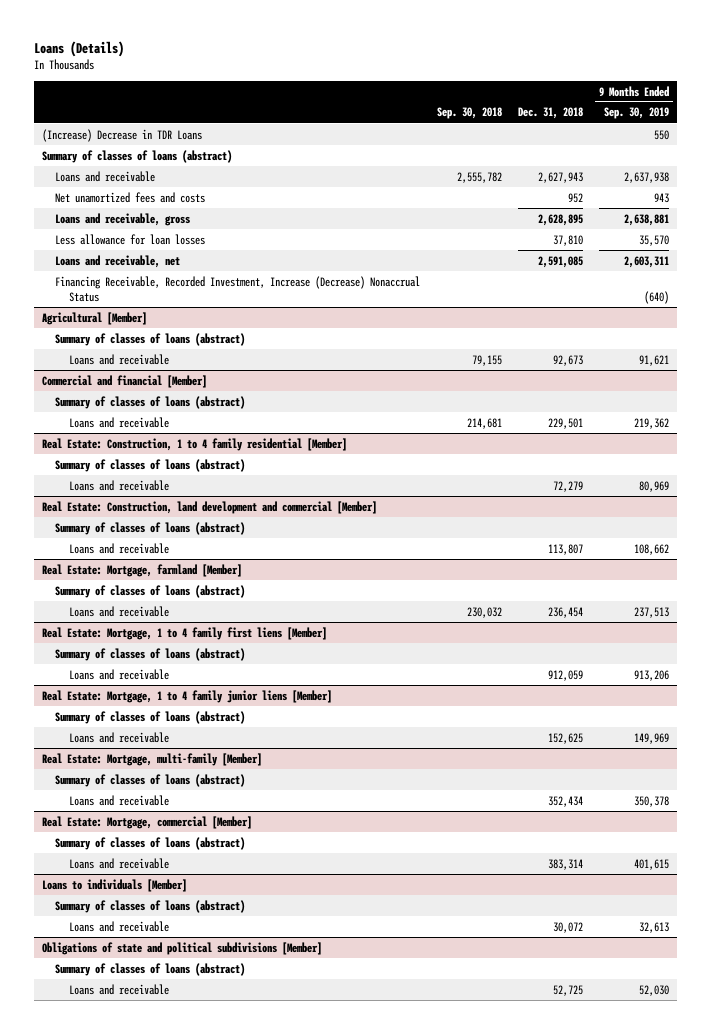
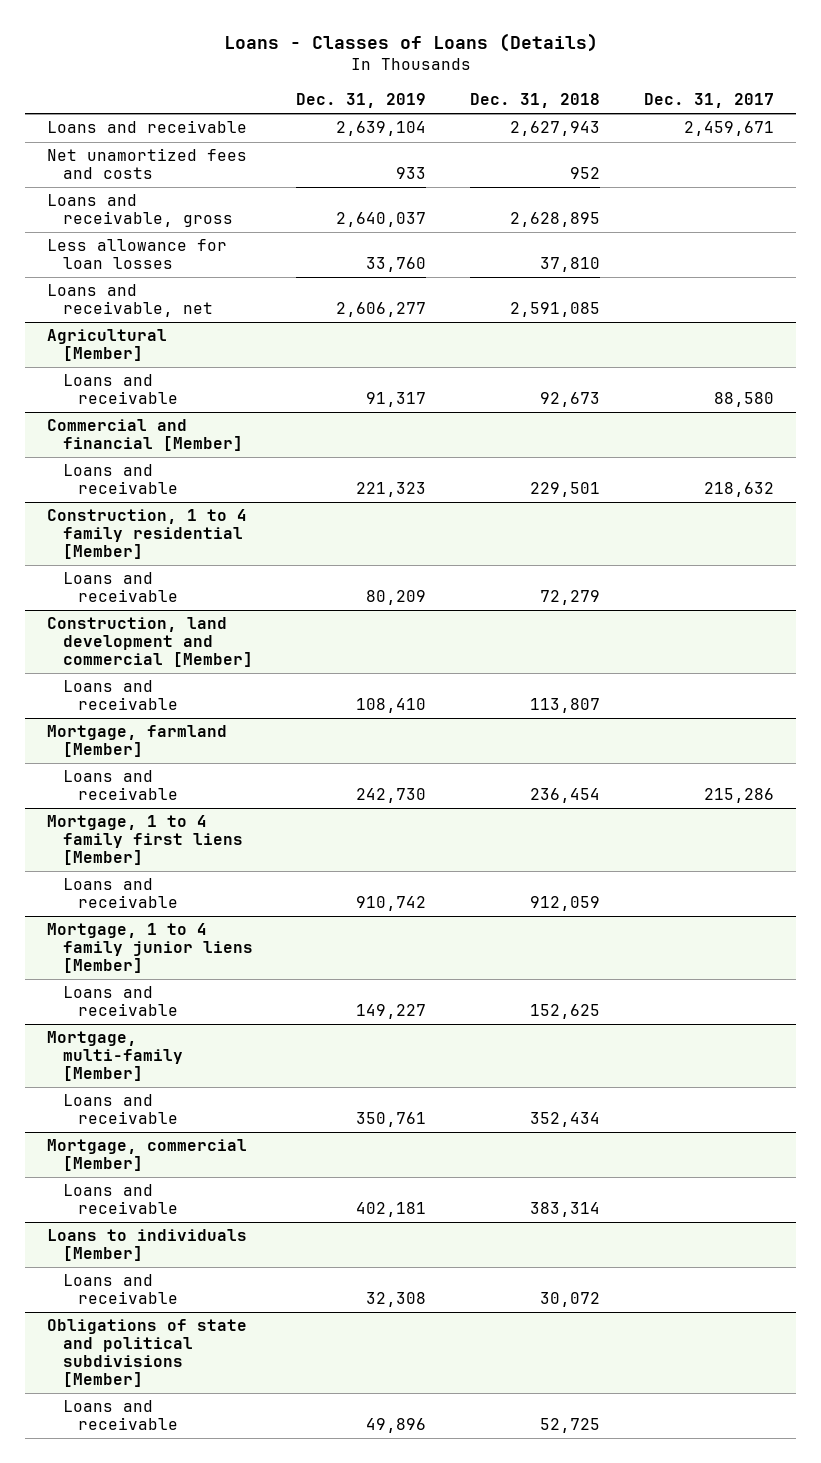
- Loans (Details)
+ Loans - Classes of Loans (Details)
- | Sep. 30, 2018 | Dec. 31, 2018 | 9 Months Ended Sep. 30, 2019
+ | Dec. 31, 2019 | Dec. 31, 2018 | Dec. 31, 2017
- (Increase) Decrease in TDR Loans | | | 550
- Summary of classes of loans (abstract)
- Financing Receivable, Recorded Investment, Increase (Decrease) Nonaccrual Status | | | (640)
@ Agricultural [Member]
- Summary of classes of loans (abstract)
@ Commercial and financial [Member]
- Summary of classes of loans (abstract)
- Real Estate: Construction, 1 to 4 family residential [Member]
- Summary of classes of loans (abstract)
+ Construction, 1 to 4 family residential [Member]
- Real Estate: Construction, land development and commercial [Member]
- Summary of classes of loans (abstract)
+ Construction, land development and commercial [Member]
- Real Estate: Mortgage, farmland [Member]
- Summary of classes of loans (abstract)
+ Mortgage, farmland [Member]
- Real Estate: Mortgage, 1 to 4 family first liens [Member]
- Summary of classes of loans (abstract)
+ Mortgage, 1 to 4 family first liens [Member]
- Real Estate: Mortgage, 1 to 4 family junior liens [Member]
- Summary of classes of loans (abstract)
+ Mortgage, 1 to 4 family junior liens [Member]
- Real Estate: Mortgage, multi-family [Member]
- Summary of classes of loans (abstract)
+ Mortgage, multi-family [Member]
- Real Estate: Mortgage, commercial [Member]
- Summary of classes of loans (abstract)
+ Mortgage, commercial [Member]
@ Loans to individuals [Member]
- Summary of classes of loans (abstract)
@ Obligations of state and political subdivisions [Member]
- Summary of classes of loans (abstract)

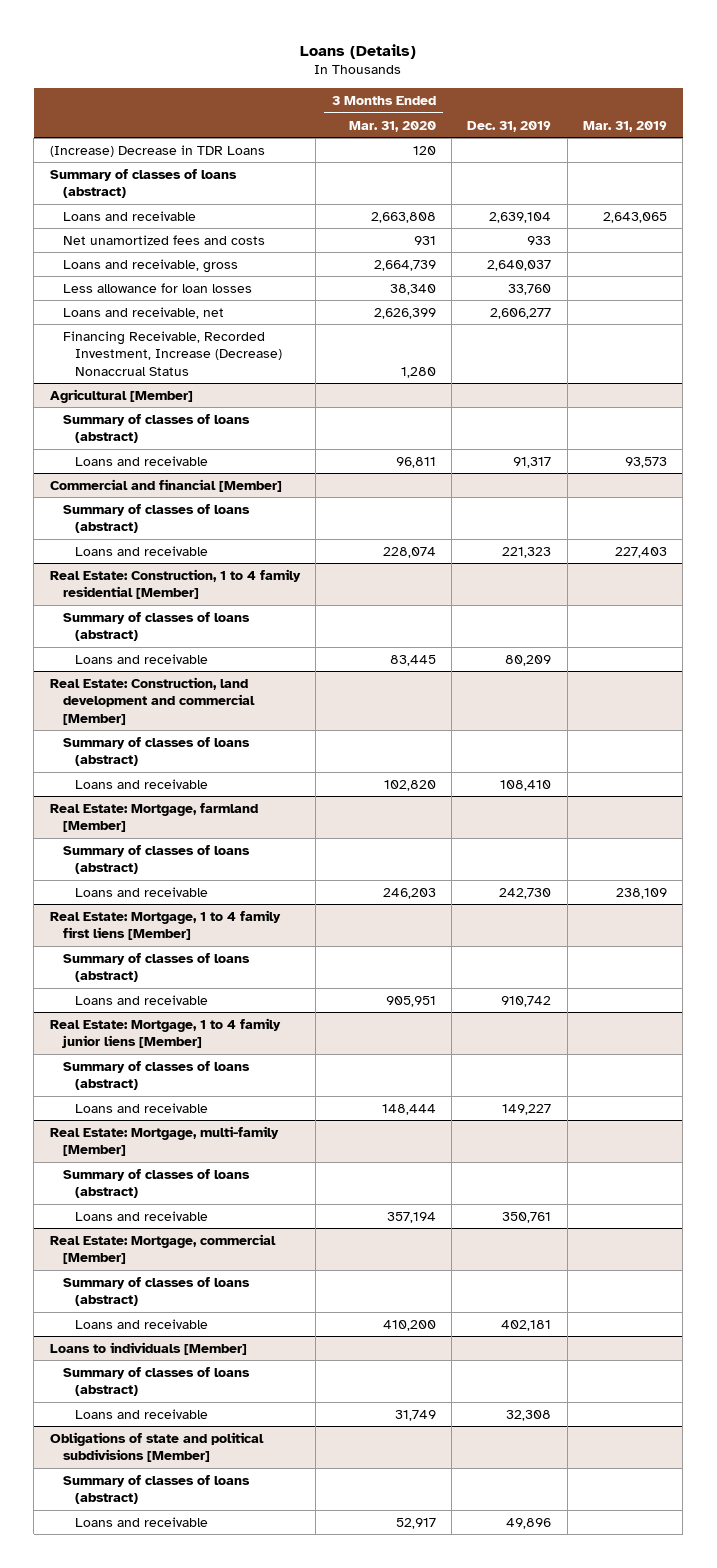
- Loans - Classes of Loans (Details)
+ Loans (Details)
- | Dec. 31, 2019 | Dec. 31, 2018 | Dec. 31, 2017
+ | 3 Months Ended Mar. 31, 2020 | Dec. 31, 2019 | Mar. 31, 2019
+ (Increase) Decrease in TDR Loans | 120 | |
+ Summary of classes of loans (abstract)
+ Financing Receivable, Recorded Investment, Increase (Decrease) Nonaccrual Status | 1,280 | |
@ Agricultural [Member]
+ Summary of classes of loans (abstract)
@ Commercial and financial [Member]
+ Summary of classes of loans (abstract)
- Construction, 1 to 4 family residential [Member]
+ Real Estate: Construction, 1 to 4 family residential [Member]
+ Summary of classes of loans (abstract)
- Construction, land development and commercial [Member]
+ Real Estate: Construction, land development and commercial [Member]
+ Summary of classes of loans (abstract)
- Mortgage, farmland [Member]
+ Real Estate: Mortgage, farmland [Member]
+ Summary of classes of loans (abstract)
- Mortgage, 1 to 4 family first liens [Member]
+ Real Estate: Mortgage, 1 to 4 family first liens [Member]
+ Summary of classes of loans (abstract)
- Mortgage, 1 to 4 family junior liens [Member]
+ Real Estate: Mortgage, 1 to 4 family junior liens [Member]
+ Summary of classes of loans (abstract)
- Mortgage, multi-family [Member]
+ Real Estate: Mortgage, multi-family [Member]
+ Summary of classes of loans (abstract)
- Mortgage, commercial [Member]
+ Real Estate: Mortgage, commercial [Member]
+ Summary of classes of loans (abstract)
@ Loans to individuals [Member]
+ Summary of classes of loans (abstract)
@ Obligations of state and political subdivisions [Member]
+ Summary of classes of loans (abstract)

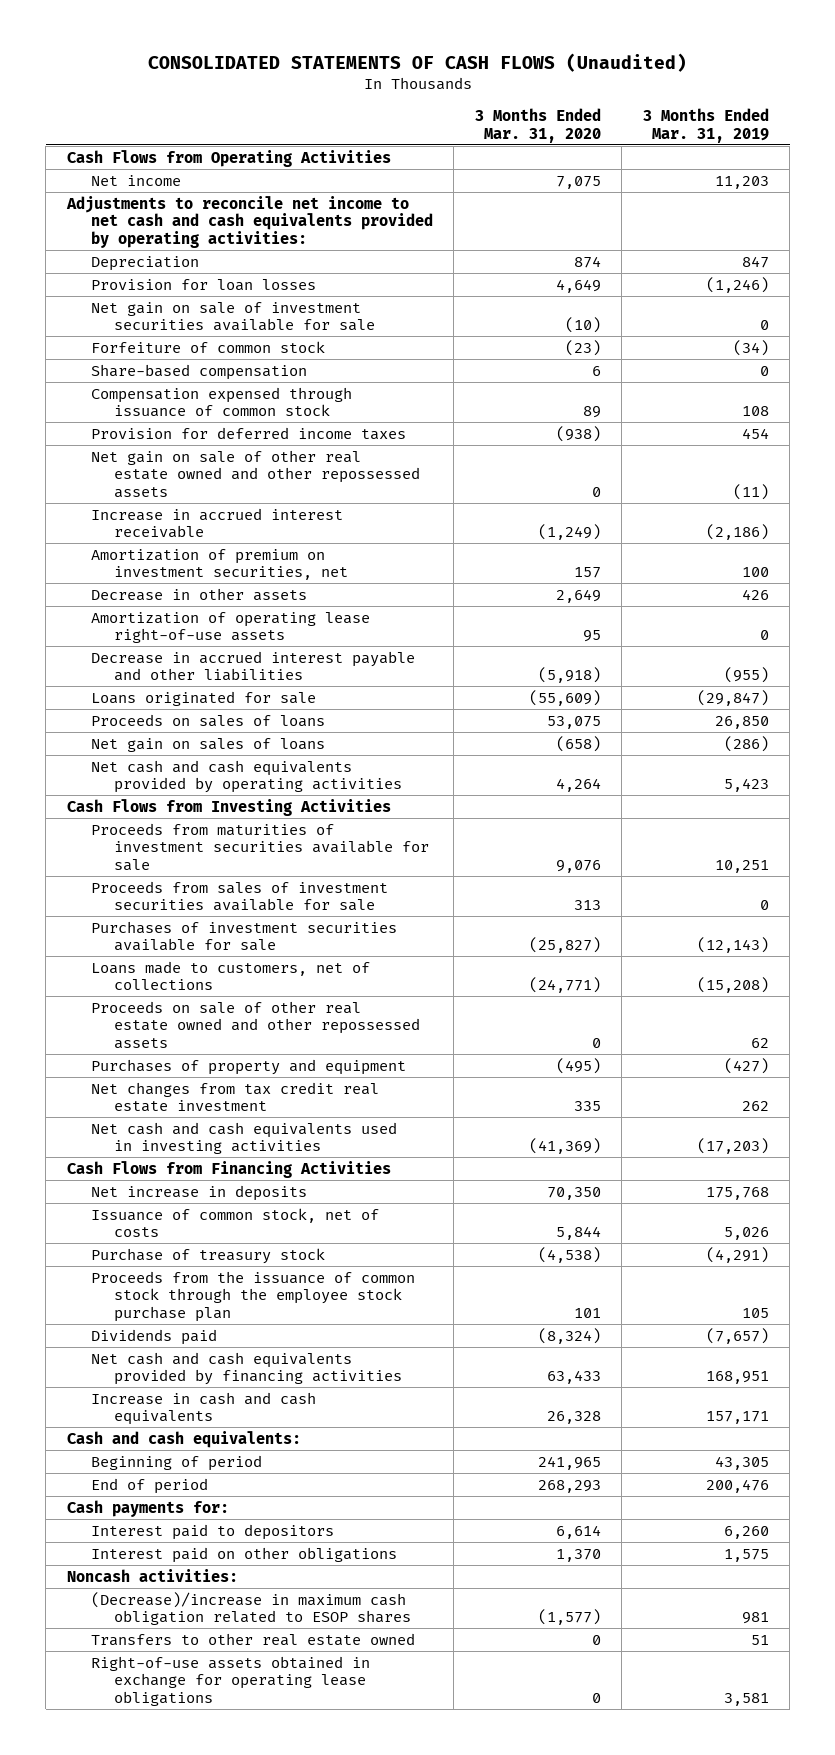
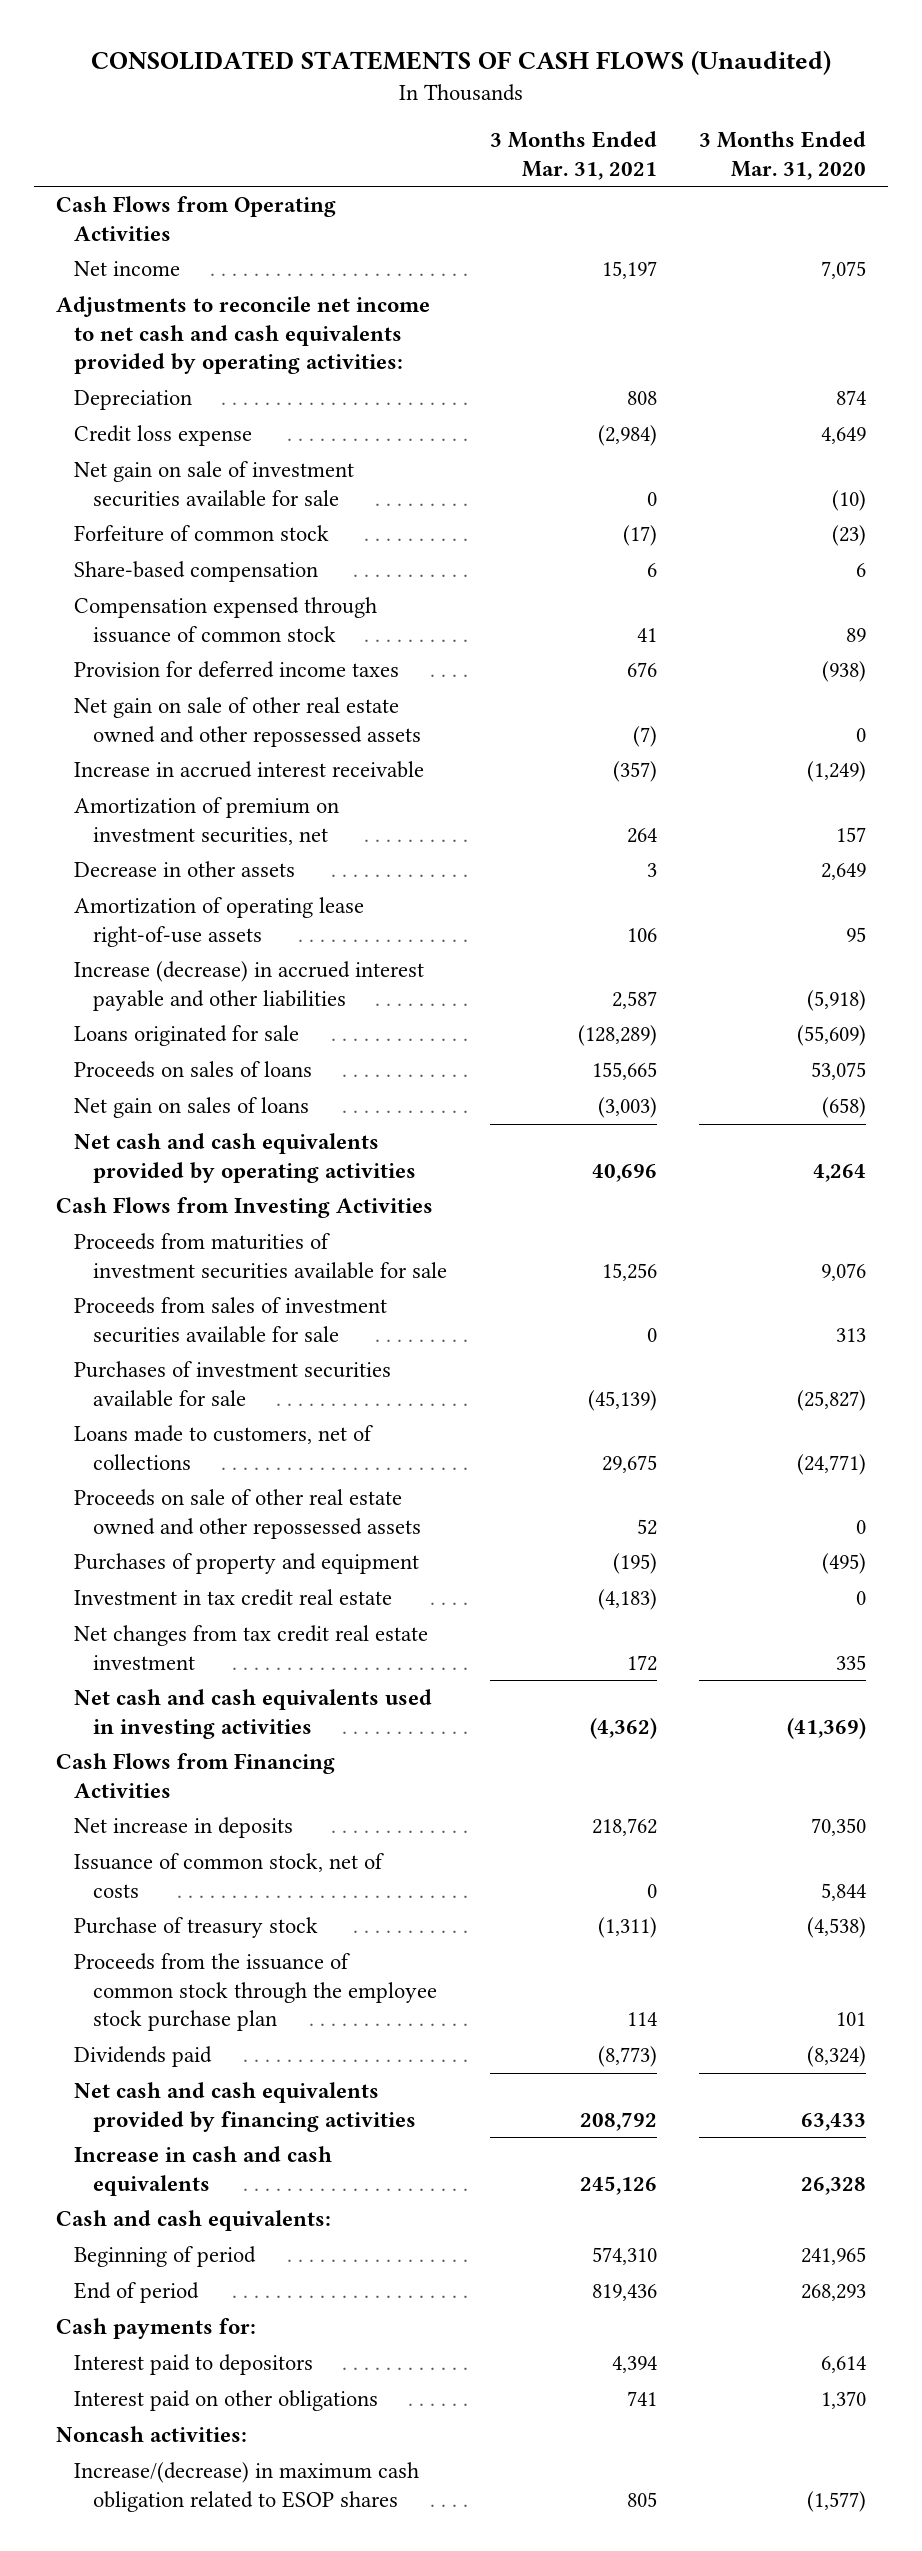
- | 3 Months Ended Mar. 31, 2020 | 3 Months Ended Mar. 31, 2019
+ | 3 Months Ended Mar. 31, 2021 | 3 Months Ended Mar. 31, 2020
- Provision for loan losses | 4,649 | (1,246)
+ Credit loss expense | (2,984) | 4,649
- Decrease in accrued interest payable and other liabilities | (5,918) | (955)
+ Increase (decrease) in accrued interest payable and other liabilities | 2,587 | (5,918)
+ Investment in tax credit real estate | (4,183) | 0
- (Decrease)/increase in maximum cash obligation related to ESOP shares | (1,577) | 981
- Transfers to other real estate owned | 0 | 51
- Right-of-use assets obtained in exchange for operating lease obligations | 0 | 3,581
+ Increase/(decrease) in maximum cash obligation related to ESOP shares | 805 | (1,577)

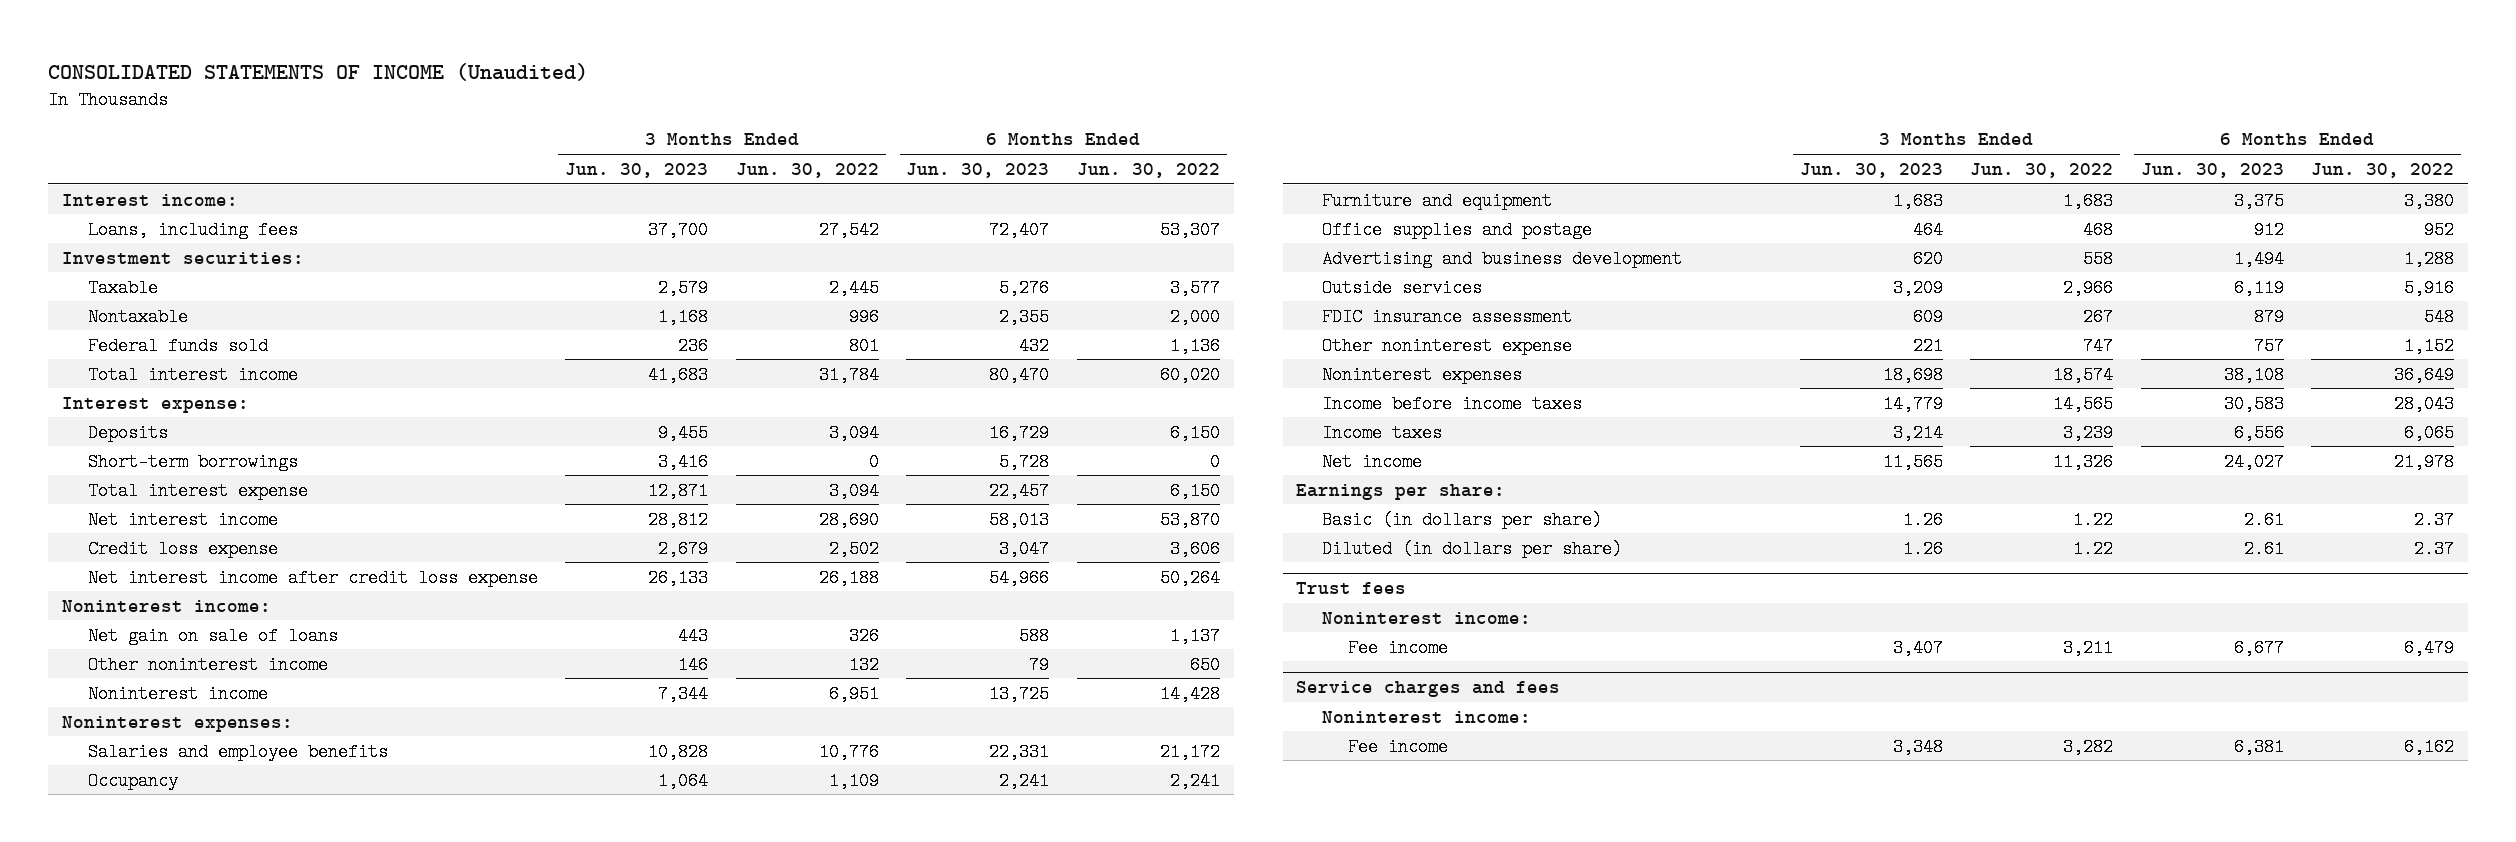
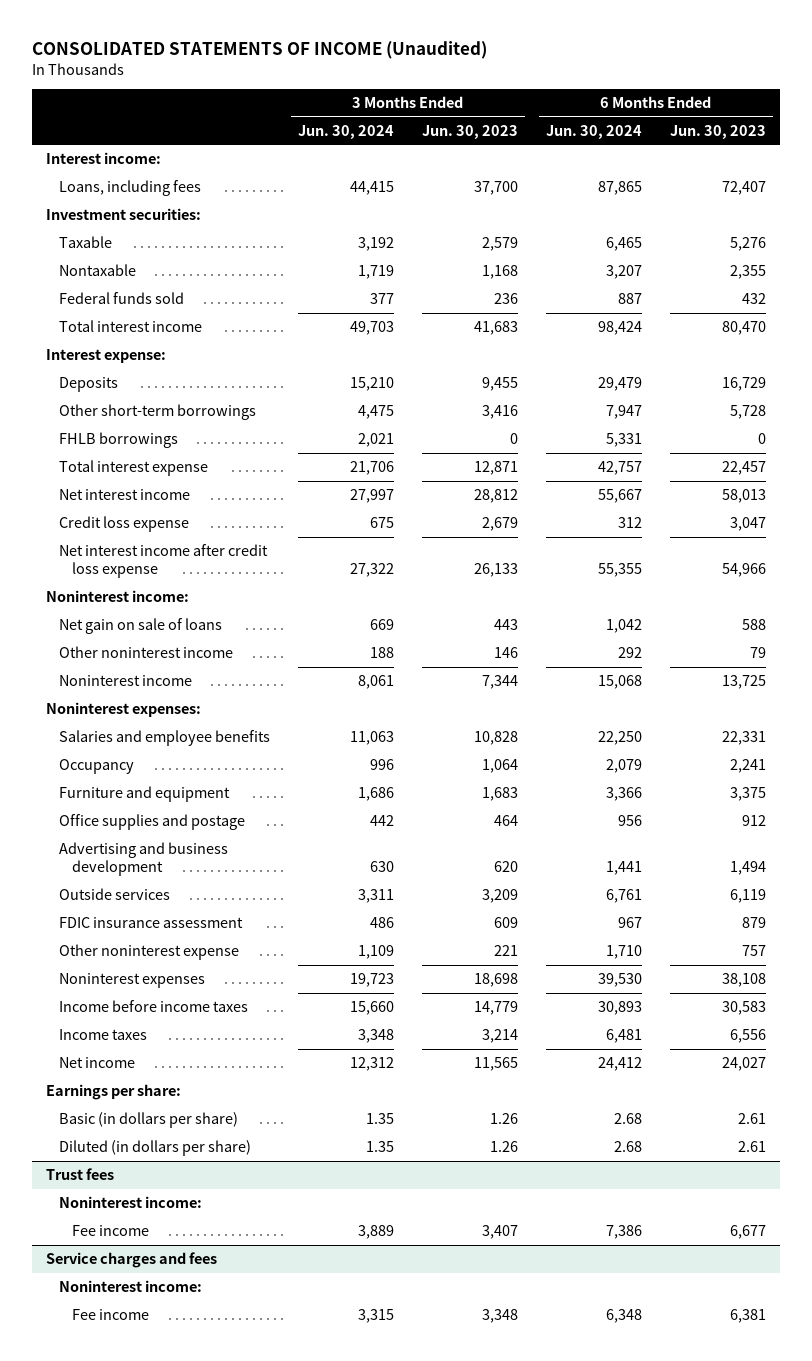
- | 3 Months Ended Jun. 30, 2023 | 3 Months Ended Jun. 30, 2022 | 6 Months Ended Jun. 30, 2023 | 6 Months Ended Jun. 30, 2022
+ | 3 Months Ended Jun. 30, 2024 | 3 Months Ended Jun. 30, 2023 | 6 Months Ended Jun. 30, 2024 | 6 Months Ended Jun. 30, 2023
- Short-term borrowings | 3,416 | 0 | 5,728 | 0
+ Other short-term borrowings | 4,475 | 3,416 | 7,947 | 5,728
+ FHLB borrowings | 2,021 | 0 | 5,331 | 0

